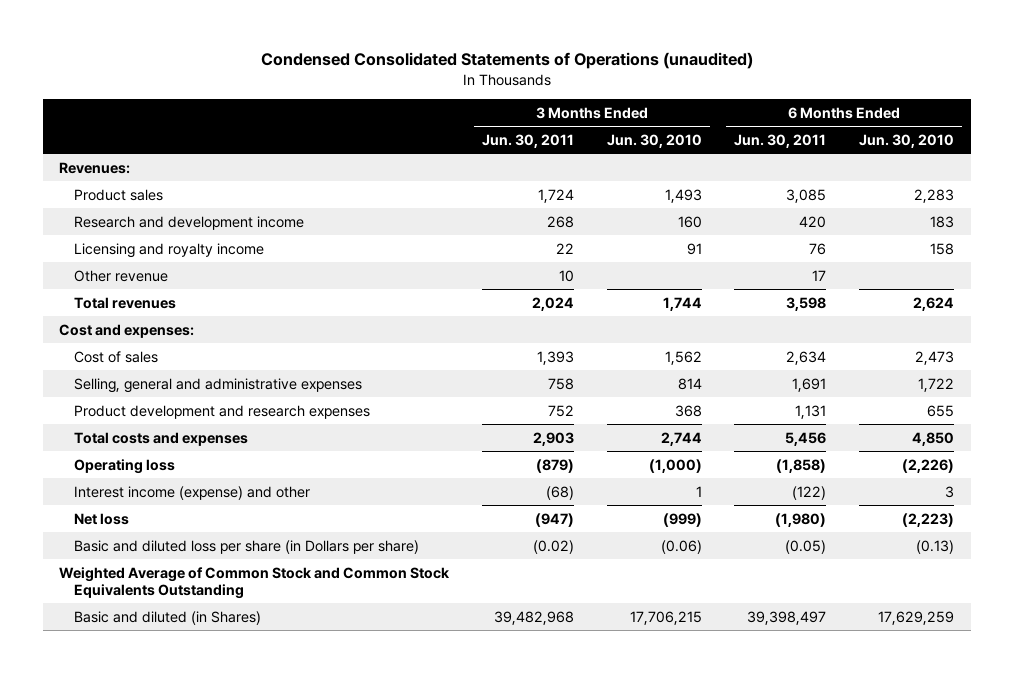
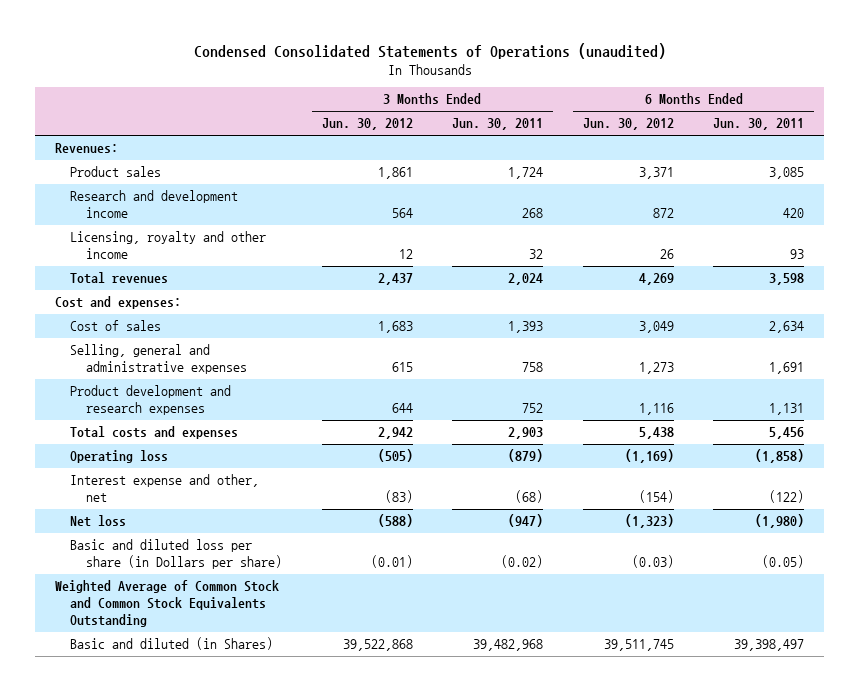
- | 3 Months Ended Jun. 30, 2011 | 3 Months Ended Jun. 30, 2010 | 6 Months Ended Jun. 30, 2011 | 6 Months Ended Jun. 30, 2010
+ | 3 Months Ended Jun. 30, 2012 | 3 Months Ended Jun. 30, 2011 | 6 Months Ended Jun. 30, 2012 | 6 Months Ended Jun. 30, 2011
- Licensing and royalty income | 22 | 91 | 76 | 158
- Other revenue | 10 | | 17 |
+ Licensing, royalty and other income | 12 | 32 | 26 | 93
- Interest income (expense) and other | (68) | 1 | (122) | 3
+ Interest expense and other, net | (83) | (68) | (154) | (122)

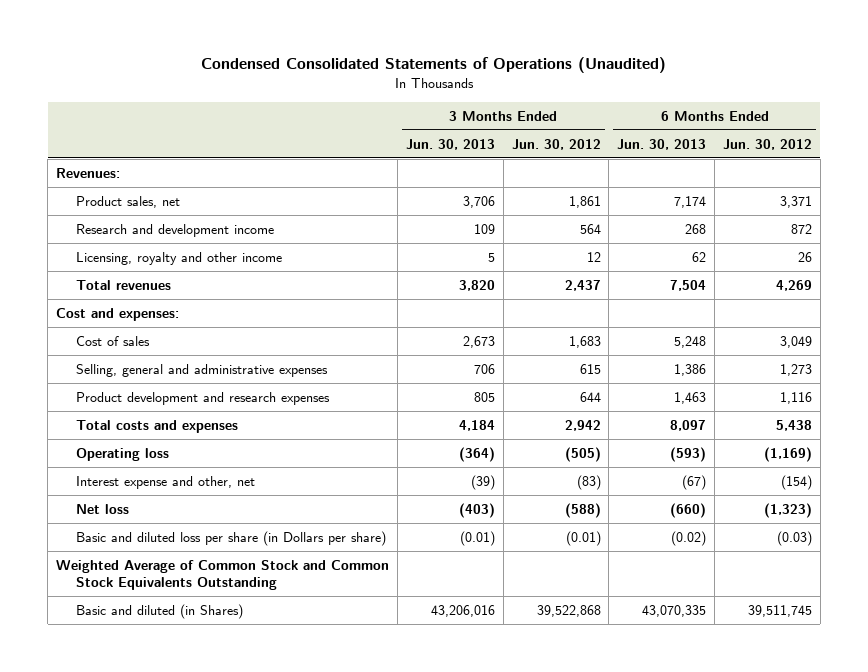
- Condensed Consolidated Statements of Operations (unaudited)
+ Condensed Consolidated Statements of Operations (Unaudited)
- | 3 Months Ended Jun. 30, 2012 | 3 Months Ended Jun. 30, 2011 | 6 Months Ended Jun. 30, 2012 | 6 Months Ended Jun. 30, 2011
+ | 3 Months Ended Jun. 30, 2013 | 3 Months Ended Jun. 30, 2012 | 6 Months Ended Jun. 30, 2013 | 6 Months Ended Jun. 30, 2012
- Product sales | 1,861 | 1,724 | 3,371 | 3,085
+ Product sales, net | 3,706 | 1,861 | 7,174 | 3,371

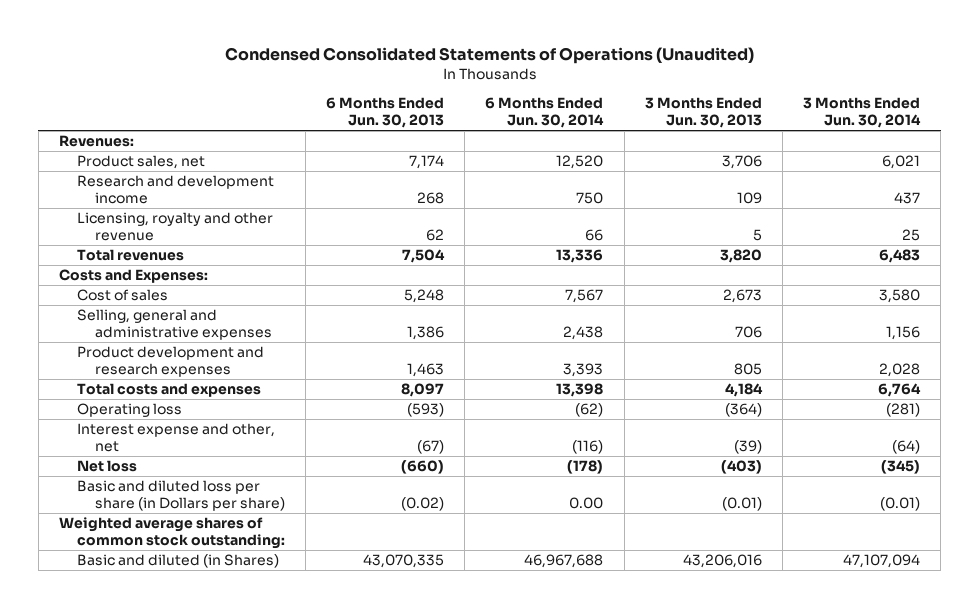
- | 3 Months Ended Jun. 30, 2013 | 3 Months Ended Jun. 30, 2012 | 6 Months Ended Jun. 30, 2013 | 6 Months Ended Jun. 30, 2012
+ | 6 Months Ended Jun. 30, 2013 | 6 Months Ended Jun. 30, 2014 | 3 Months Ended Jun. 30, 2013 | 3 Months Ended Jun. 30, 2014
- Licensing, royalty and other income | 5 | 12 | 62 | 26
+ Licensing, royalty and other revenue | 62 | 66 | 5 | 25
- Cost and expenses:
+ Costs and Expenses:
- Weighted Average of Common Stock and Common Stock Equivalents Outstanding
+ Weighted average shares of common stock outstanding:

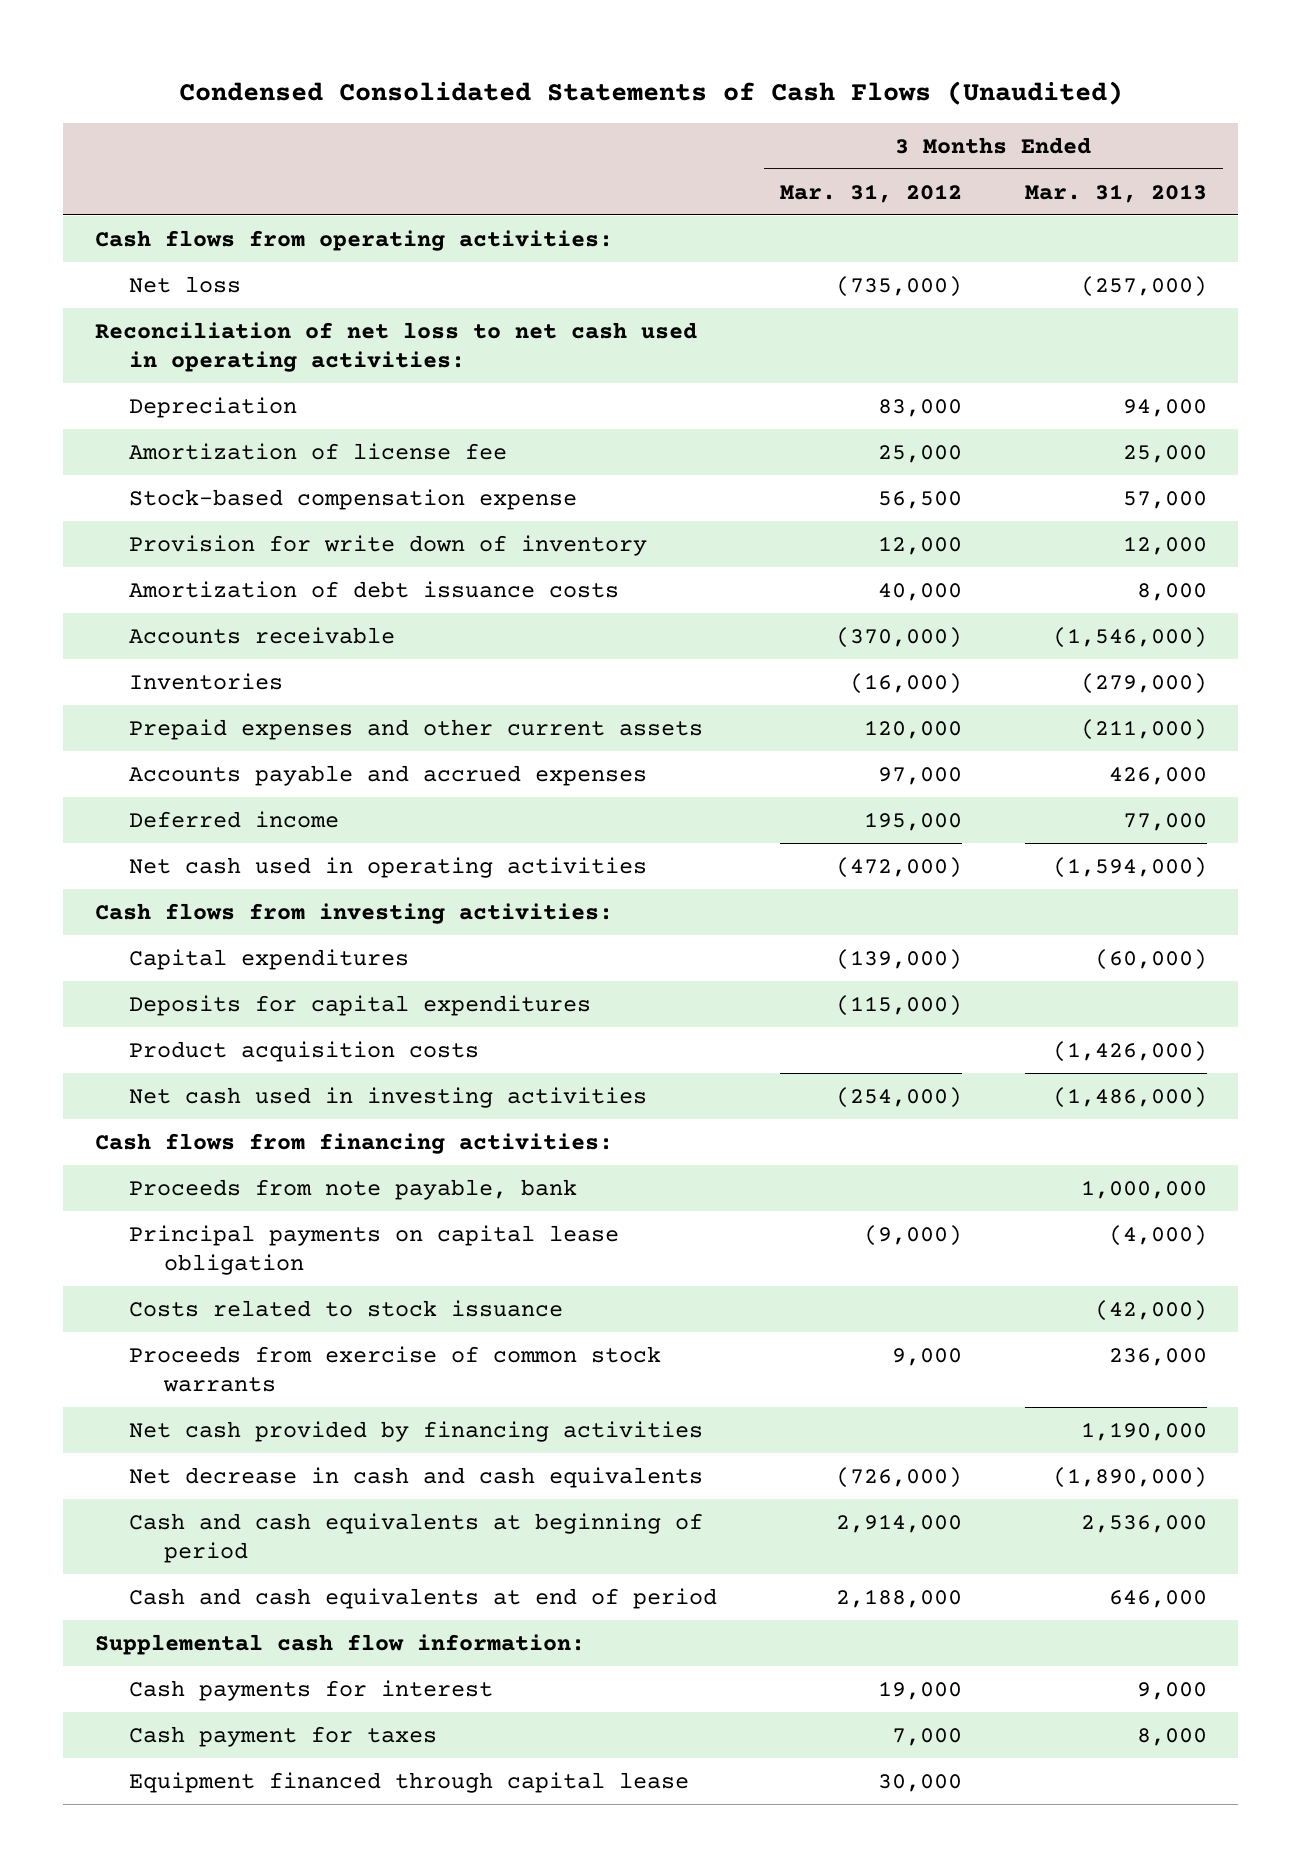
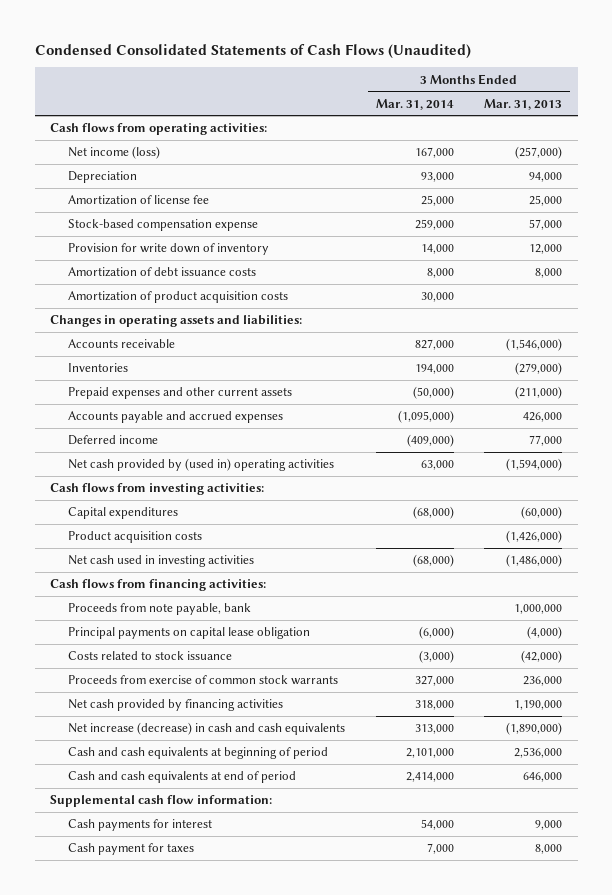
- | 3 Months Ended Mar. 31, 2012 | 3 Months Ended Mar. 31, 2013
+ | 3 Months Ended Mar. 31, 2014 | 3 Months Ended Mar. 31, 2013
- Net loss | (735,000) | (257,000)
- Reconciliation of net loss to net cash used in operating activities:
+ Net income (loss) | 167,000 | (257,000)
+ Amortization of product acquisition costs | 30,000 |
+ Changes in operating assets and liabilities:
- Net cash used in operating activities | (472,000) | (1,594,000)
+ Net cash provided by (used in) operating activities | 63,000 | (1,594,000)
- Deposits for capital expenditures | (115,000) |
- Net decrease in cash and cash equivalents | (726,000) | (1,890,000)
+ Net increase (decrease) in cash and cash equivalents | 313,000 | (1,890,000)
- Equipment financed through capital lease | 30,000 |

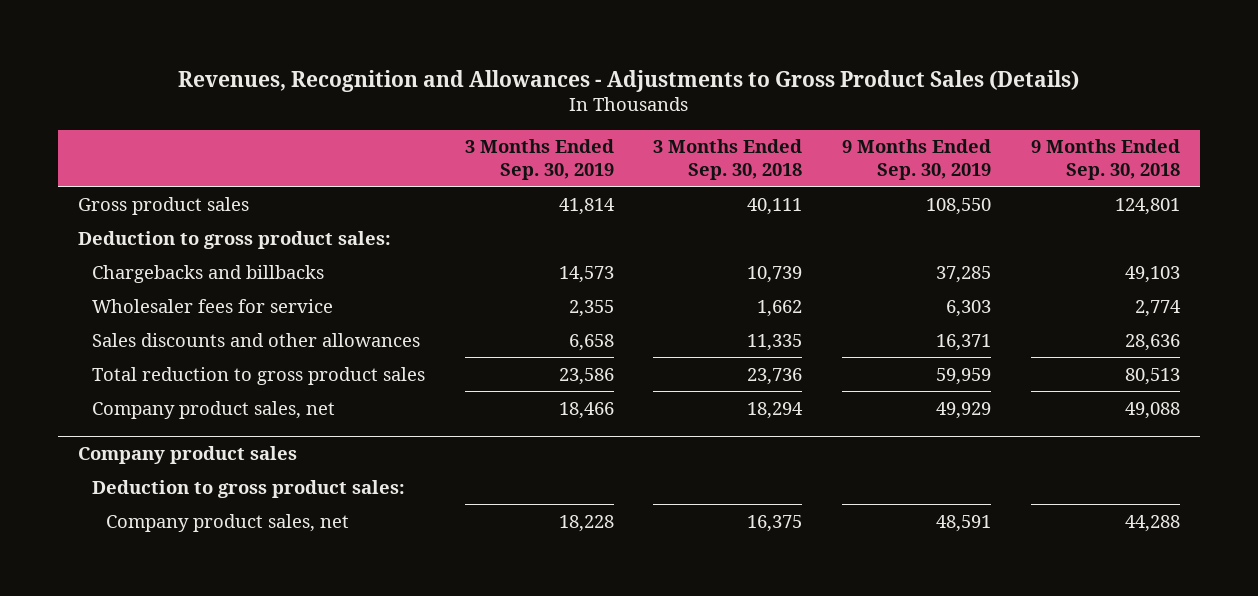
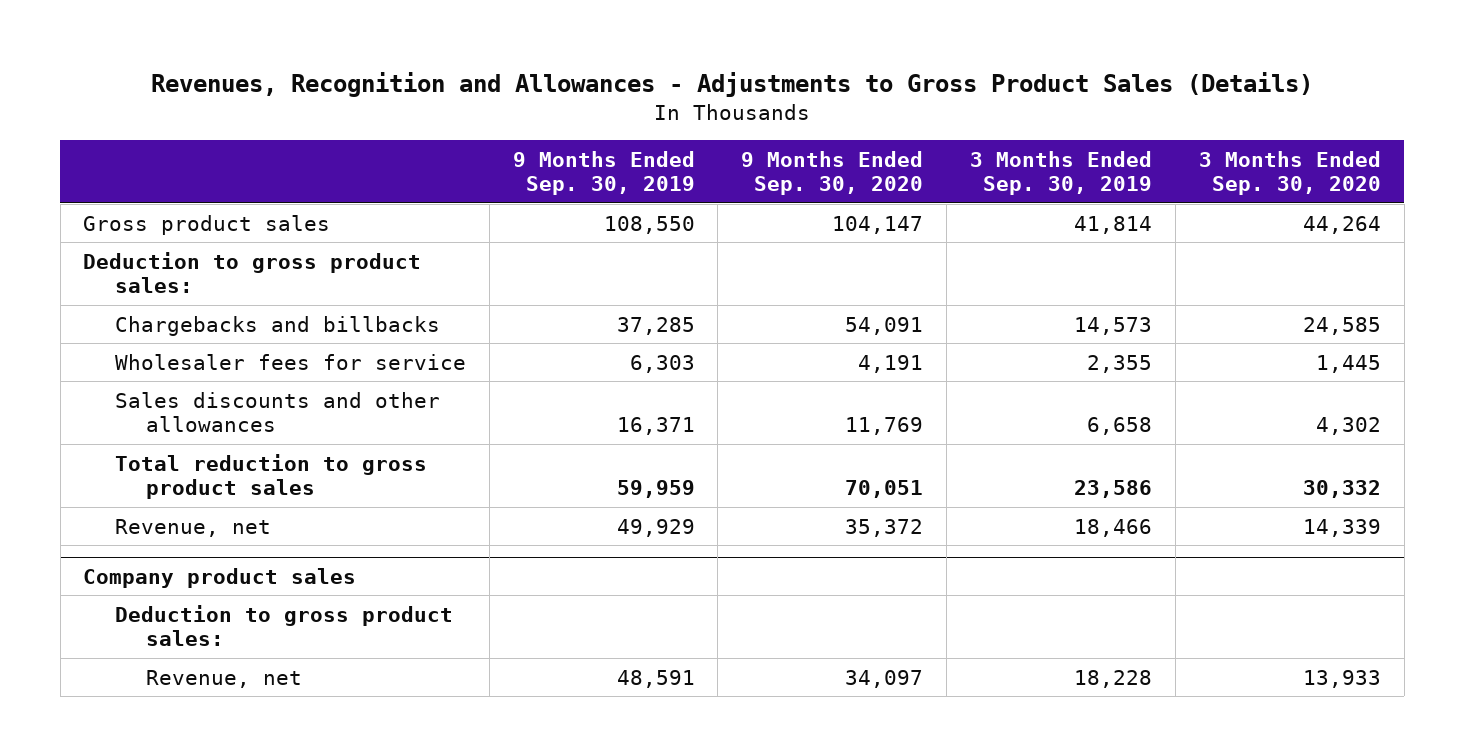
- | 3 Months Ended Sep. 30, 2019 | 3 Months Ended Sep. 30, 2018 | 9 Months Ended Sep. 30, 2019 | 9 Months Ended Sep. 30, 2018
+ | 9 Months Ended Sep. 30, 2019 | 9 Months Ended Sep. 30, 2020 | 3 Months Ended Sep. 30, 2019 | 3 Months Ended Sep. 30, 2020
- Company product sales, net | 18,466 | 18,294 | 49,929 | 49,088
+ Revenue, net | 49,929 | 35,372 | 18,466 | 14,339
@ Company product sales
- Company product sales, net | 18,228 | 16,375 | 48,591 | 44,288
+ Revenue, net | 48,591 | 34,097 | 18,228 | 13,933

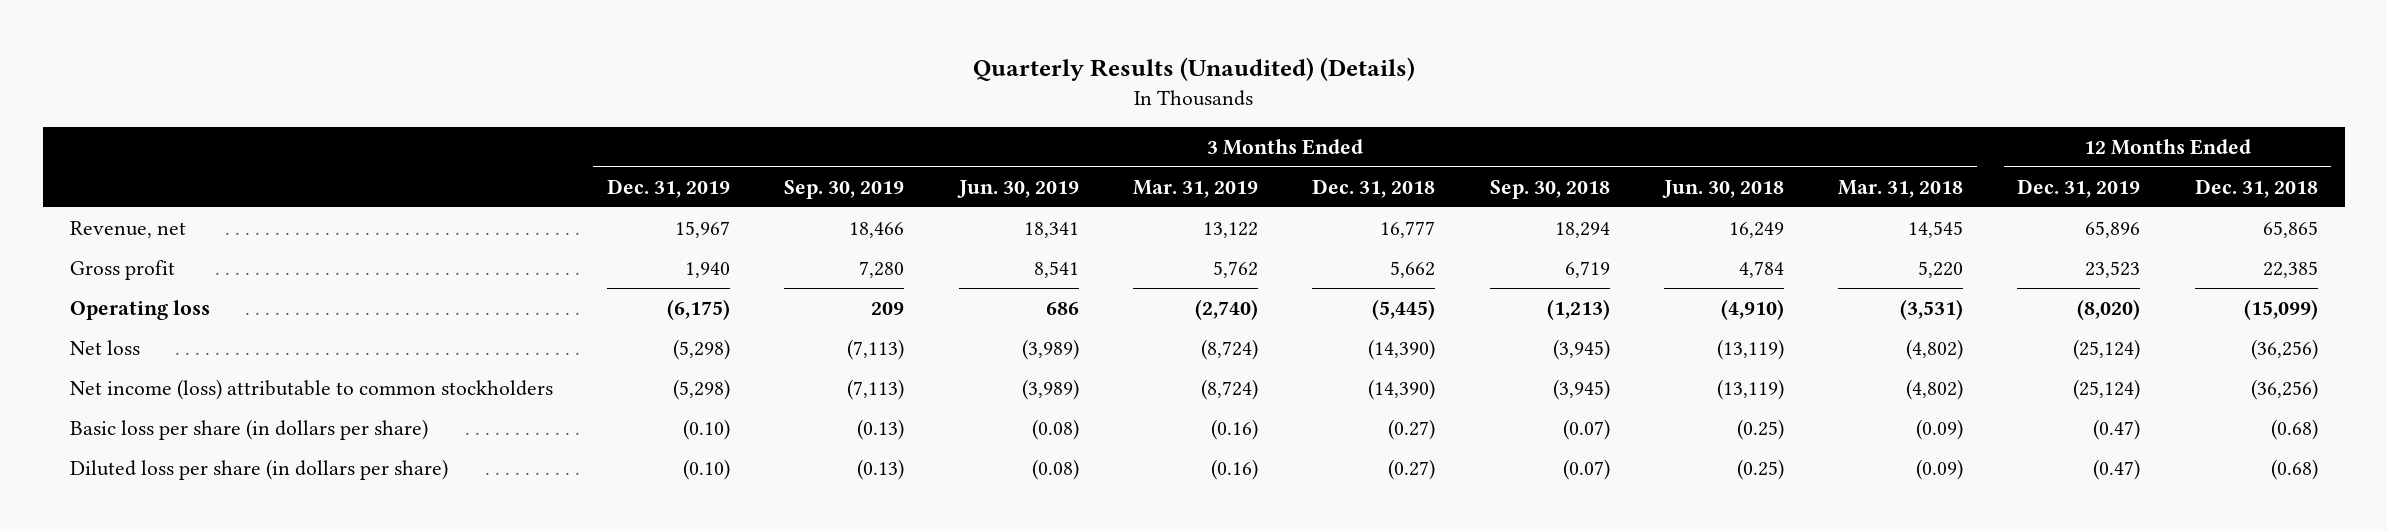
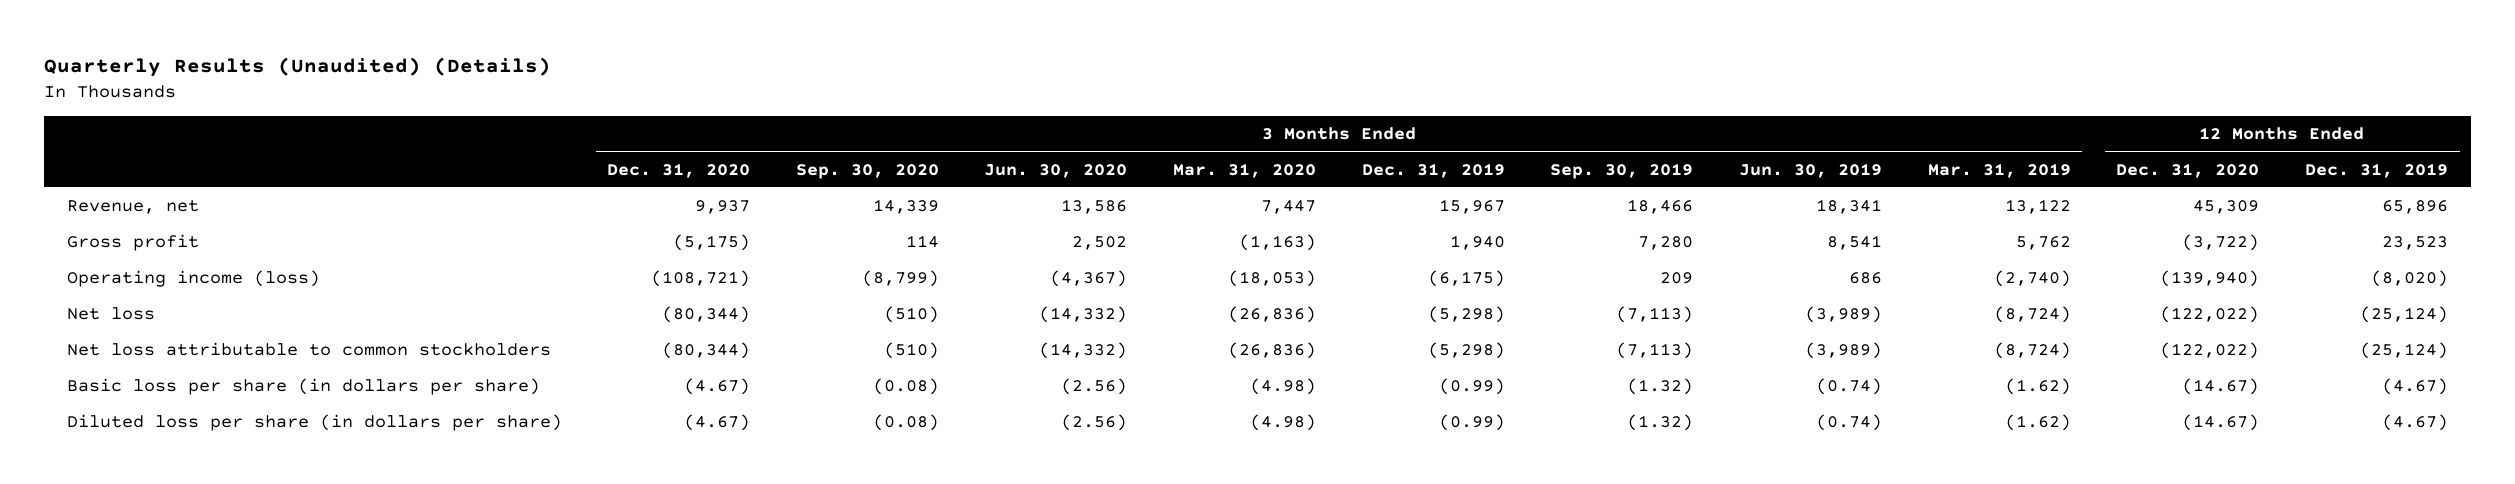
- | 3 Months Ended Dec. 31, 2019 | 3 Months Ended Sep. 30, 2019 | 3 Months Ended Jun. 30, 2019 | 3 Months Ended Mar. 31, 2019 | 3 Months Ended Dec. 31, 2018 | 3 Months Ended Sep. 30, 2018 | 3 Months Ended Jun. 30, 2018 | 3 Months Ended Mar. 31, 2018 | 12 Months Ended Dec. 31, 2019 | 12 Months Ended Dec. 31, 2018
+ | 3 Months Ended Dec. 31, 2020 | 3 Months Ended Sep. 30, 2020 | 3 Months Ended Jun. 30, 2020 | 3 Months Ended Mar. 31, 2020 | 3 Months Ended Dec. 31, 2019 | 3 Months Ended Sep. 30, 2019 | 3 Months Ended Jun. 30, 2019 | 3 Months Ended Mar. 31, 2019 | 12 Months Ended Dec. 31, 2020 | 12 Months Ended Dec. 31, 2019
- Operating loss | (6,175) | 209 | 686 | (2,740) | (5,445) | (1,213) | (4,910) | (3,531) | (8,020) | (15,099)
+ Operating income (loss) | (108,721) | (8,799) | (4,367) | (18,053) | (6,175) | 209 | 686 | (2,740) | (139,940) | (8,020)
- Net income (loss) attributable to common stockholders | (5,298) | (7,113) | (3,989) | (8,724) | (14,390) | (3,945) | (13,119) | (4,802) | (25,124) | (36,256)
- Basic loss per share (in dollars per share) | (0.10) | (0.13) | (0.08) | (0.16) | (0.27) | (0.07) | (0.25) | (0.09) | (0.47) | (0.68)
- Diluted loss per share (in dollars per share) | (0.10) | (0.13) | (0.08) | (0.16) | (0.27) | (0.07) | (0.25) | (0.09) | (0.47) | (0.68)
+ Net loss attributable to common stockholders | (80,344) | (510) | (14,332) | (26,836) | (5,298) | (7,113) | (3,989) | (8,724) | (122,022) | (25,124)
+ Basic loss per share (in dollars per share) | (4.67) | (0.08) | (2.56) | (4.98) | (0.99) | (1.32) | (0.74) | (1.62) | (14.67) | (4.67)
+ Diluted loss per share (in dollars per share) | (4.67) | (0.08) | (2.56) | (4.98) | (0.99) | (1.32) | (0.74) | (1.62) | (14.67) | (4.67)

